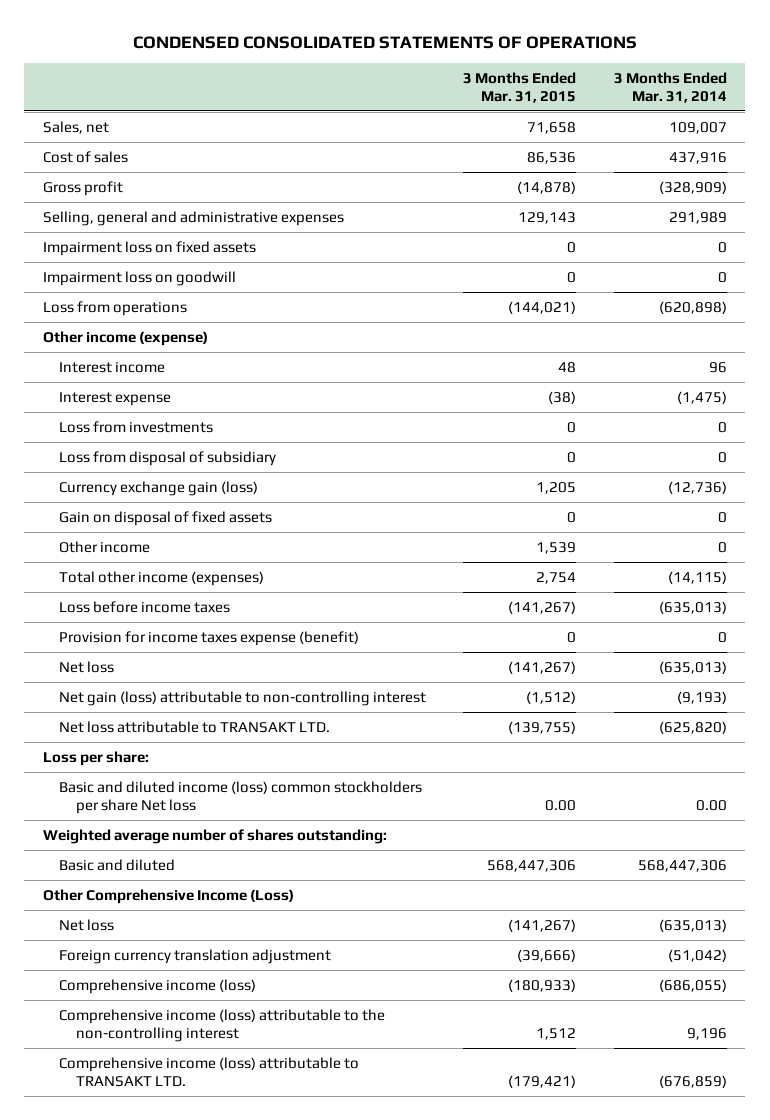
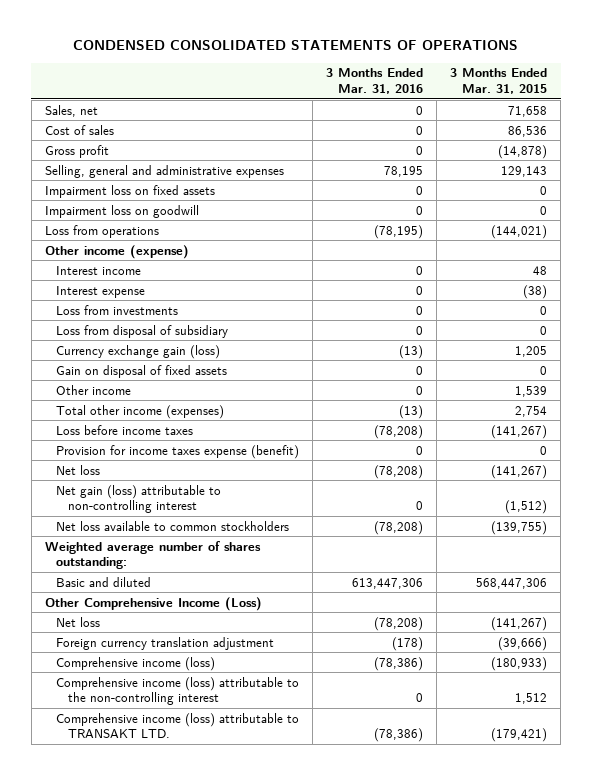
- | 3 Months Ended Mar. 31, 2015 | 3 Months Ended Mar. 31, 2014
+ | 3 Months Ended Mar. 31, 2016 | 3 Months Ended Mar. 31, 2015
- Net loss attributable to TRANSAKT LTD. | (139,755) | (625,820)
- Loss per share:
- Basic and diluted income (loss) common stockholders per share Net loss | 0.00 | 0.00
+ Net loss available to common stockholders | (78,208) | (139,755)

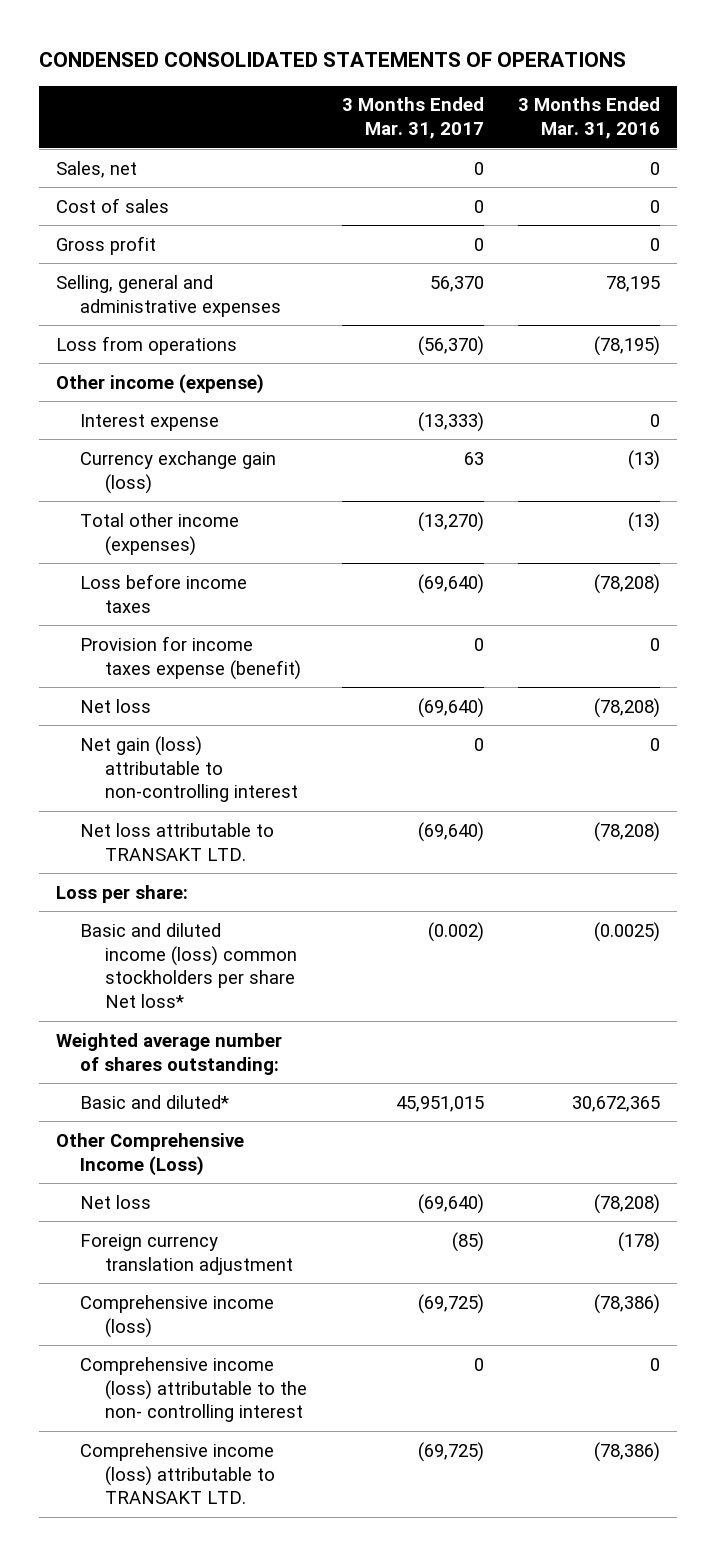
- | 3 Months Ended Mar. 31, 2016 | 3 Months Ended Mar. 31, 2015
+ | 3 Months Ended Mar. 31, 2017 | 3 Months Ended Mar. 31, 2016
- Impairment loss on fixed assets | 0 | 0
- Impairment loss on goodwill | 0 | 0
- Interest income | 0 | 48
- Loss from investments | 0 | 0
- Loss from disposal of subsidiary | 0 | 0
- Gain on disposal of fixed assets | 0 | 0
- Other income | 0 | 1,539
- Net loss available to common stockholders | (78,208) | (139,755)
+ Net loss attributable to TRANSAKT LTD. | (69,640) | (78,208)
+ Loss per share:
+ Basic and diluted income (loss) common stockholders per share Net loss* | (0.002) | (0.0025)
- Basic and diluted | 613,447,306 | 568,447,306
+ Basic and diluted* | 45,951,015 | 30,672,365
- Comprehensive income (loss) attributable to the non-controlling interest | 0 | 1,512
+ Comprehensive income (loss) attributable to the non- controlling interest | 0 | 0

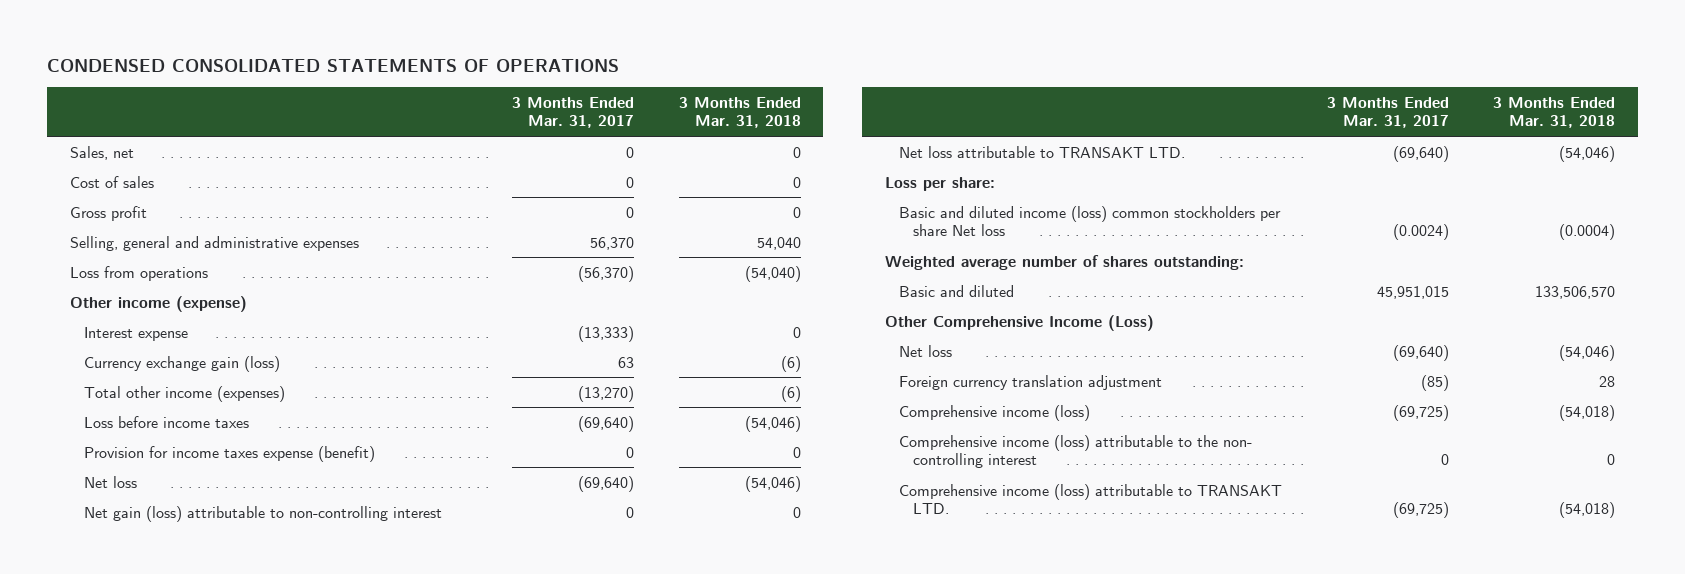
- | 3 Months Ended Mar. 31, 2017 | 3 Months Ended Mar. 31, 2016
+ | 3 Months Ended Mar. 31, 2017 | 3 Months Ended Mar. 31, 2018
- Basic and diluted income (loss) common stockholders per share Net loss* | (0.002) | (0.0025)
+ Basic and diluted income (loss) common stockholders per share Net loss | (0.0024) | (0.0004)
- Basic and diluted* | 45,951,015 | 30,672,365
+ Basic and diluted | 45,951,015 | 133,506,570

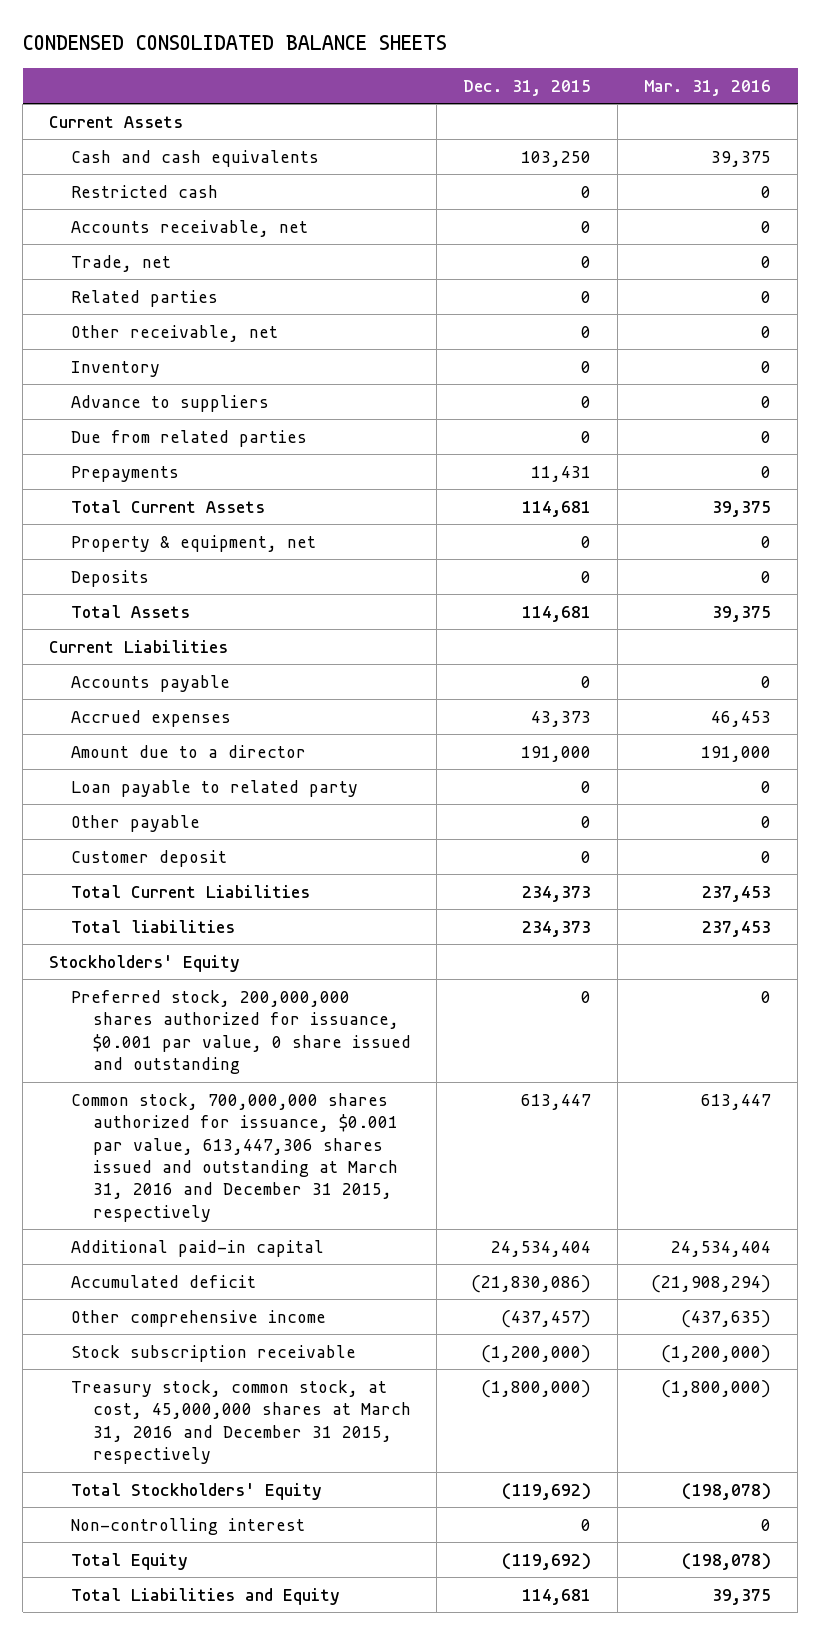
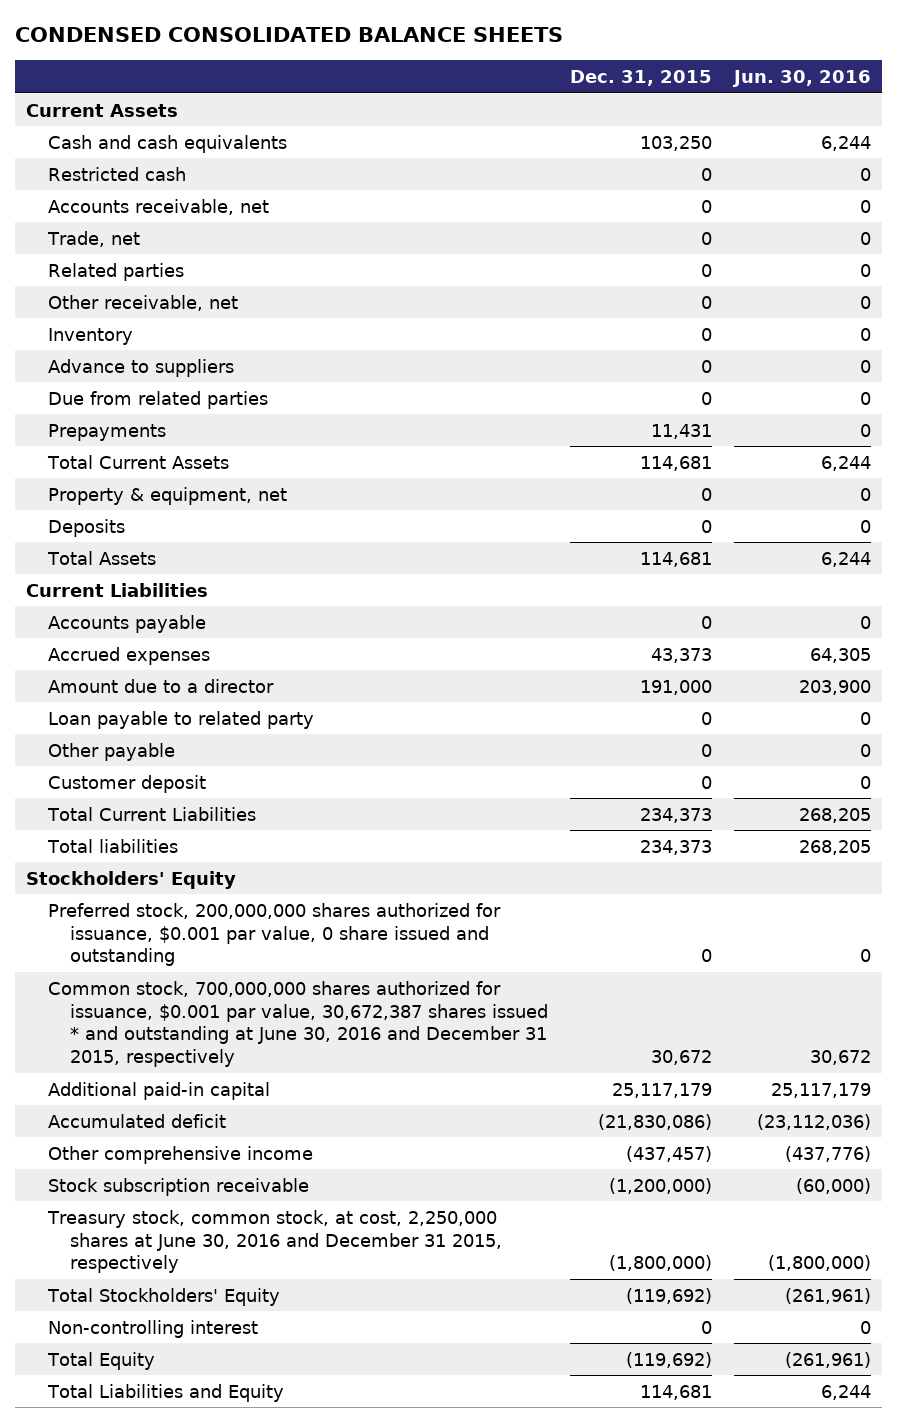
- | Dec. 31, 2015 | Mar. 31, 2016
+ | Dec. 31, 2015 | Jun. 30, 2016
- Common stock, 700,000,000 shares authorized for issuance, $0.001 par value, 613,447,306 shares issued and outstanding at March 31, 2016 and December 31 2015, respectively | 613,447 | 613,447
- Additional paid-in capital | 24,534,404 | 24,534,404
+ Common stock, 700,000,000 shares authorized for issuance, $0.001 par value, 30,672,387 shares issued * and outstanding at June 30, 2016 and December 31 2015, respectively | 30,672 | 30,672
+ Additional paid-in capital | 25,117,179 | 25,117,179
- Treasury stock, common stock, at cost, 45,000,000 shares at March 31, 2016 and December 31 2015, respectively | (1,800,000) | (1,800,000)
+ Treasury stock, common stock, at cost, 2,250,000 shares at June 30, 2016 and December 31 2015, respectively | (1,800,000) | (1,800,000)

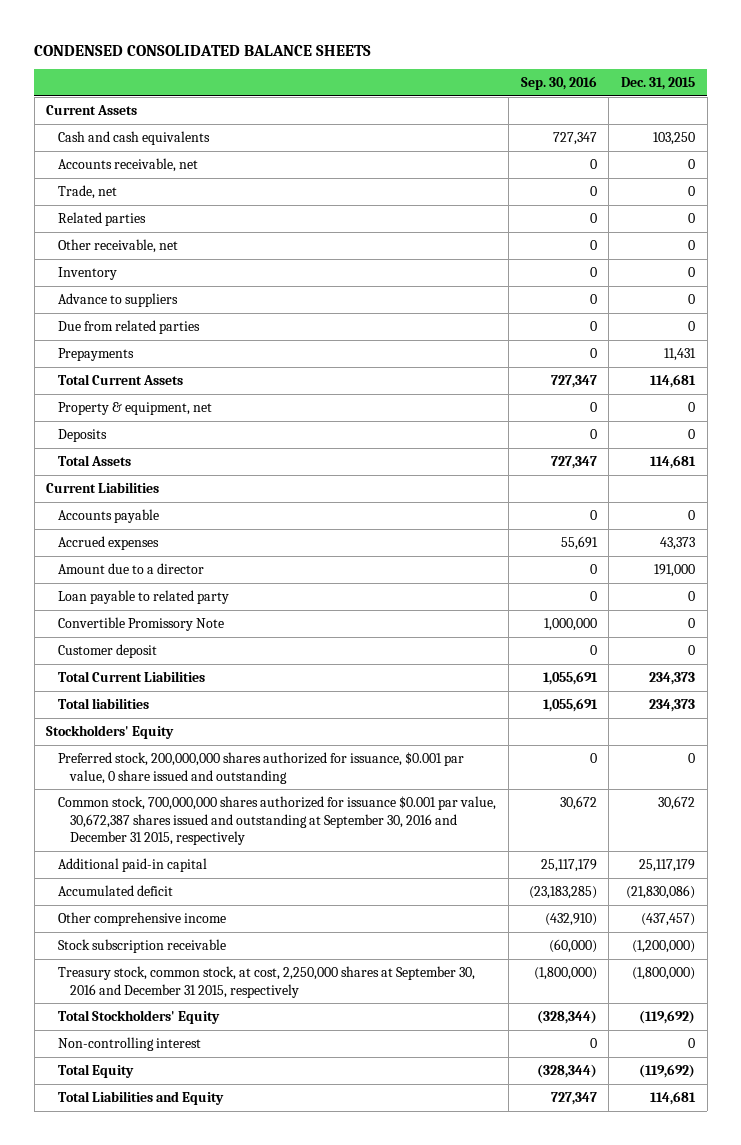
- | Dec. 31, 2015 | Jun. 30, 2016
+ | Sep. 30, 2016 | Dec. 31, 2015
- Restricted cash | 0 | 0
- Other payable | 0 | 0
+ Convertible Promissory Note | 1,000,000 | 0
- Common stock, 700,000,000 shares authorized for issuance, $0.001 par value, 30,672,387 shares issued * and outstanding at June 30, 2016 and December 31 2015, respectively | 30,672 | 30,672
+ Common stock, 700,000,000 shares authorized for issuance $0.001 par value, 30,672,387 shares issued and outstanding at September 30, 2016 and December 31 2015, respectively | 30,672 | 30,672
- Treasury stock, common stock, at cost, 2,250,000 shares at June 30, 2016 and December 31 2015, respectively | (1,800,000) | (1,800,000)
+ Treasury stock, common stock, at cost, 2,250,000 shares at September 30, 2016 and December 31 2015, respectively | (1,800,000) | (1,800,000)

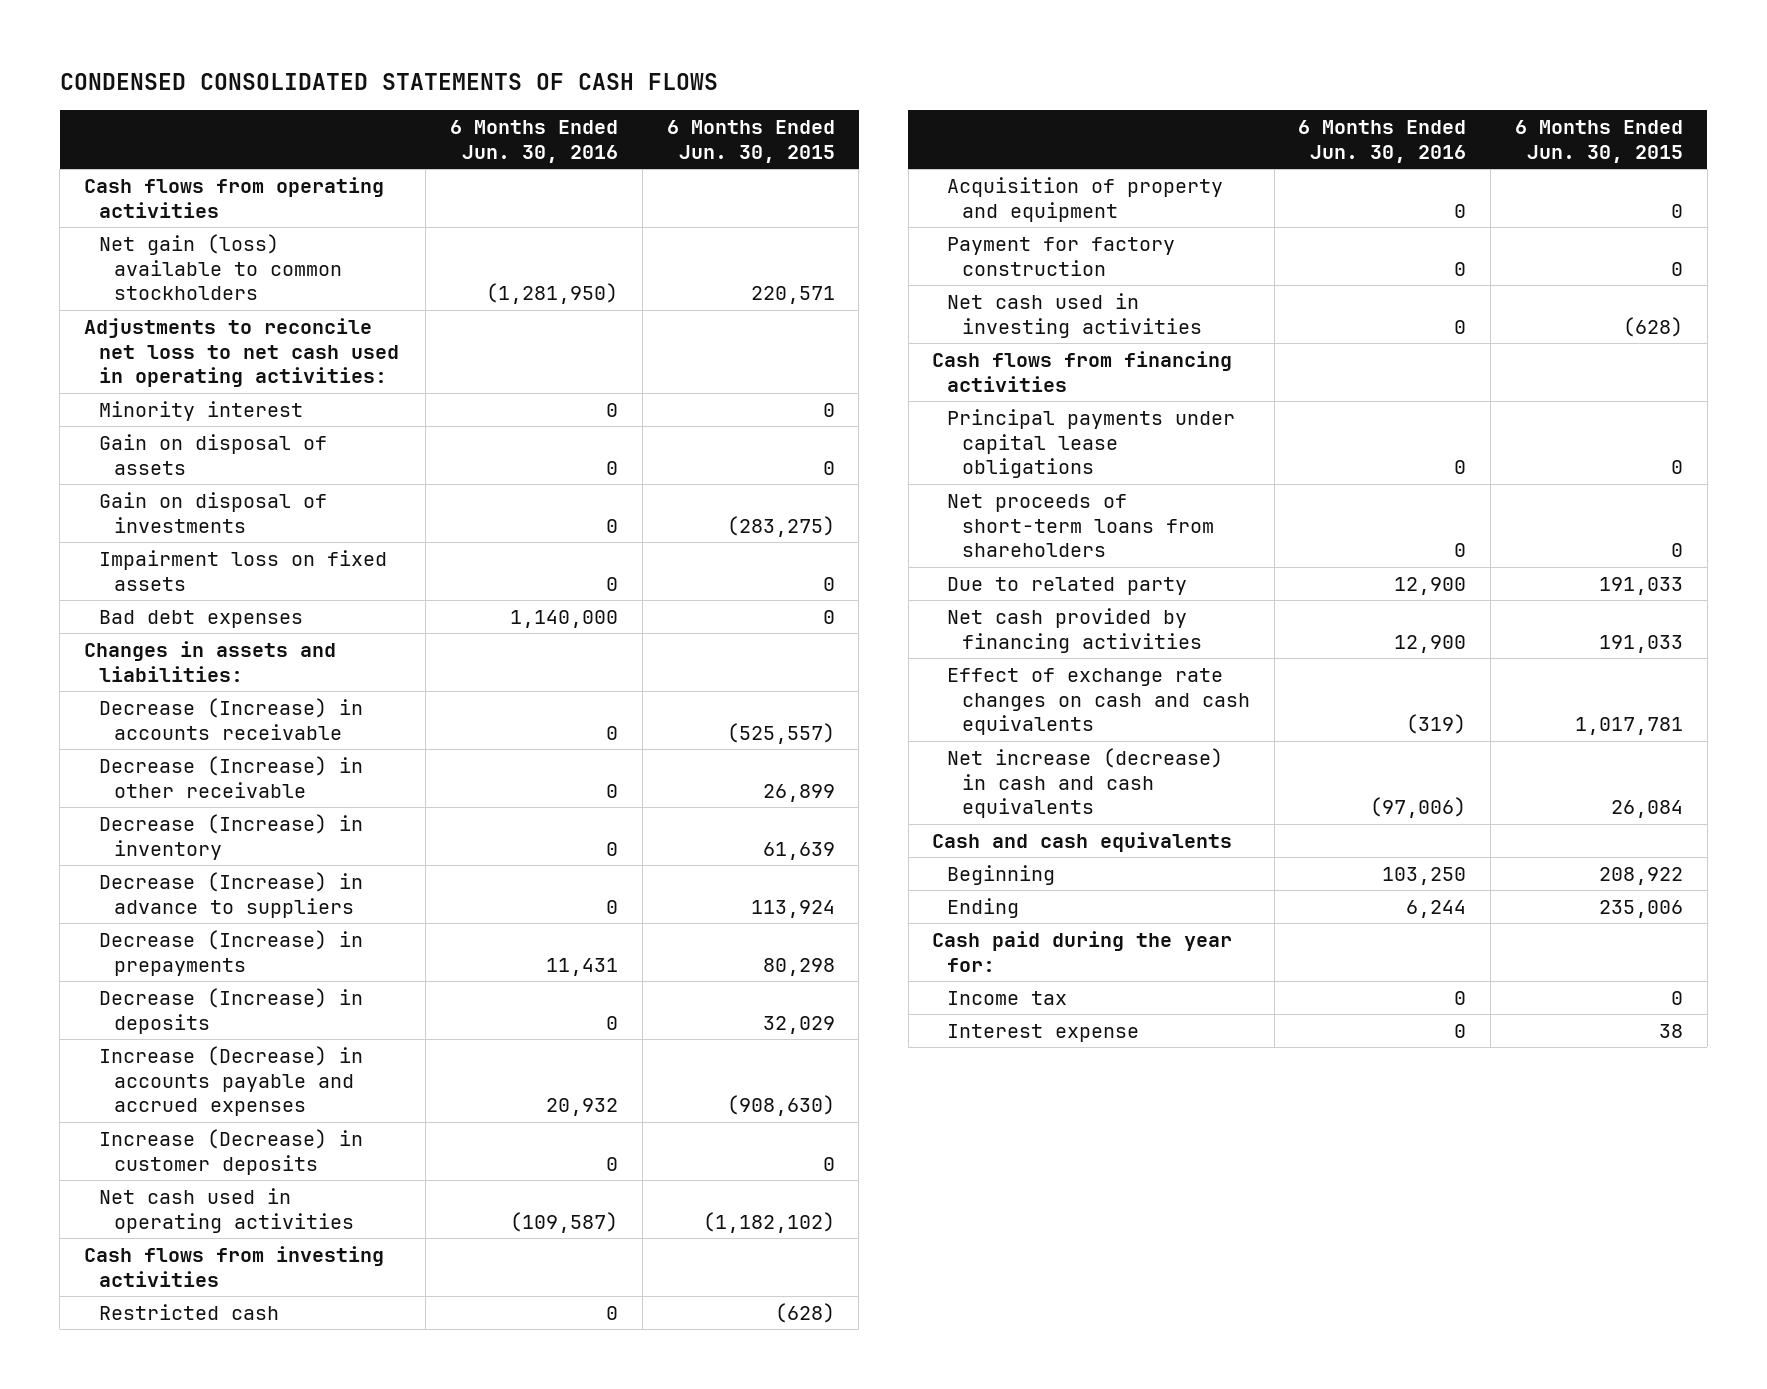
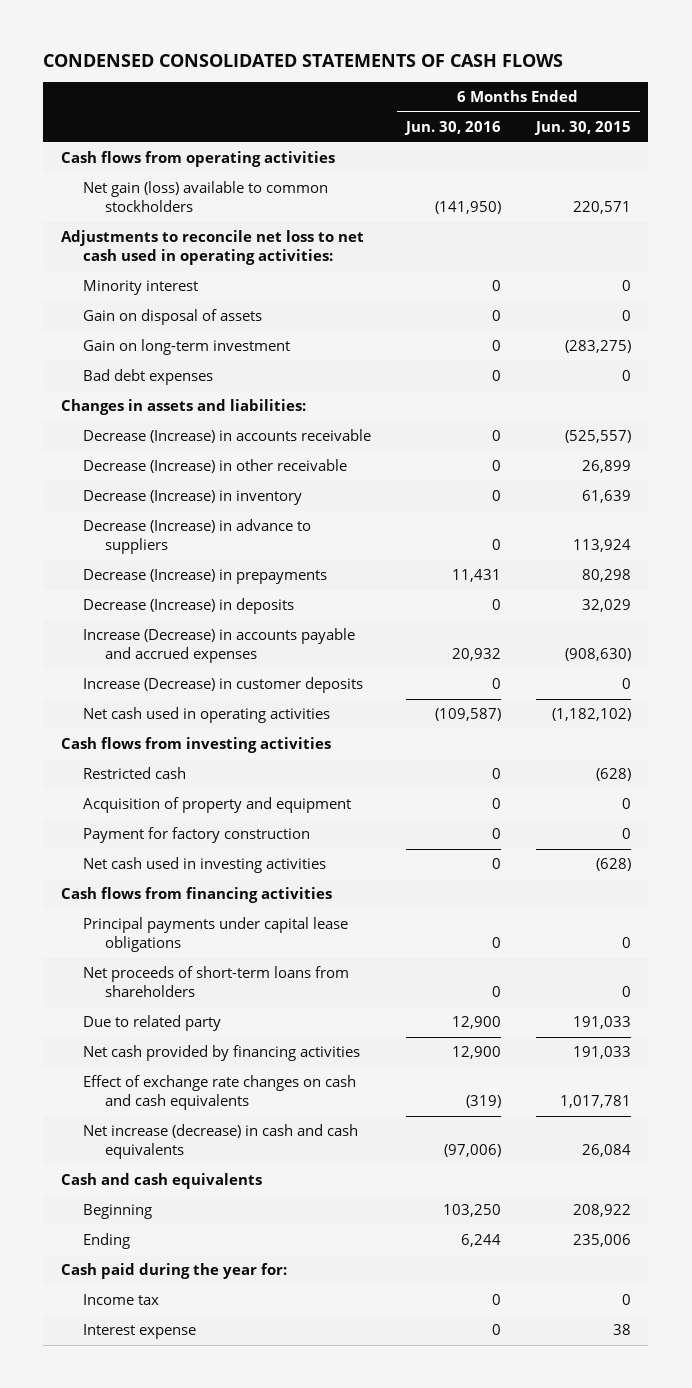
- Net gain (loss) available to common stockholders | (1,281,950) | 220,571
+ Net gain (loss) available to common stockholders | (141,950) | 220,571
- Gain on disposal of investments | 0 | (283,275)
- Impairment loss on fixed assets | 0 | 0
- Bad debt expenses | 1,140,000 | 0
+ Gain on long-term investment | 0 | (283,275)
+ Bad debt expenses | 0 | 0

